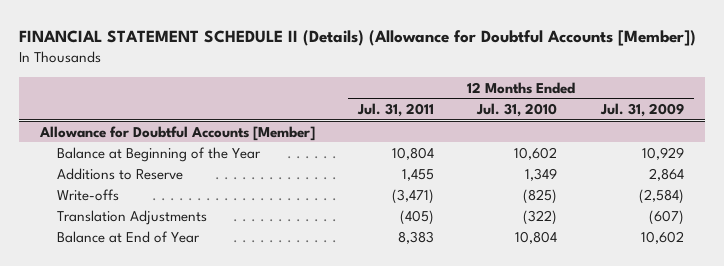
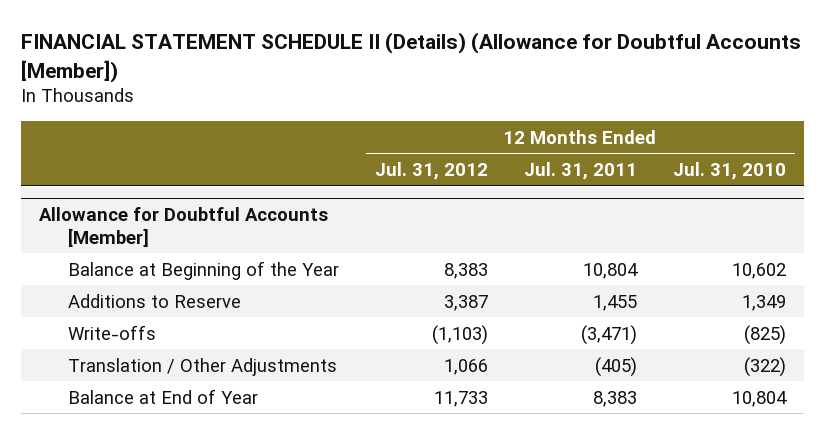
- | 12 Months Ended Jul. 31, 2011 | 12 Months Ended Jul. 31, 2010 | 12 Months Ended Jul. 31, 2009
+ | 12 Months Ended Jul. 31, 2012 | 12 Months Ended Jul. 31, 2011 | 12 Months Ended Jul. 31, 2010
@ Allowance for Doubtful Accounts [Member]
- Translation Adjustments | (405) | (322) | (607)
+ Translation / Other Adjustments | 1,066 | (405) | (322)

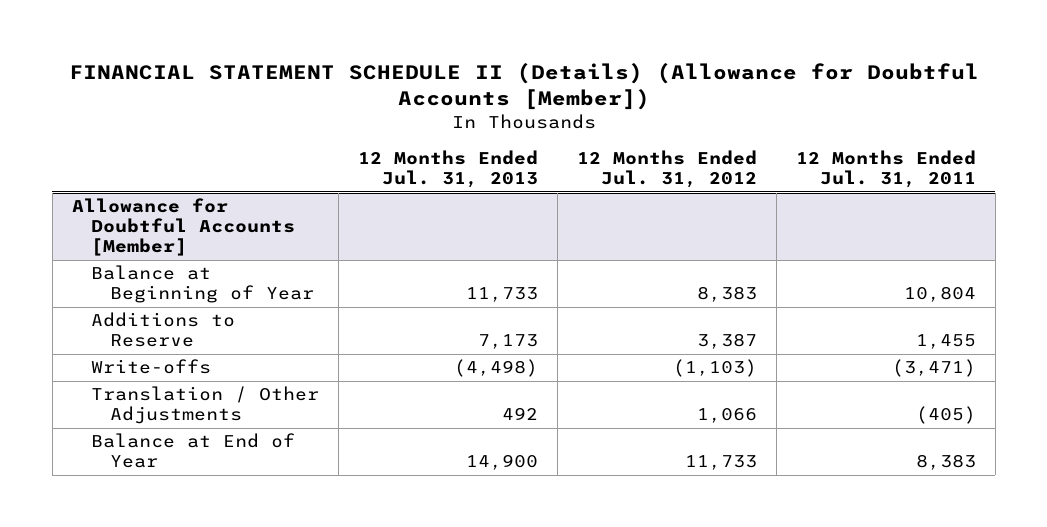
- | 12 Months Ended Jul. 31, 2012 | 12 Months Ended Jul. 31, 2011 | 12 Months Ended Jul. 31, 2010
+ | 12 Months Ended Jul. 31, 2013 | 12 Months Ended Jul. 31, 2012 | 12 Months Ended Jul. 31, 2011
@ Allowance for Doubtful Accounts [Member]
- Balance at Beginning of the Year | 8,383 | 10,804 | 10,602
+ Balance at Beginning of Year | 11,733 | 8,383 | 10,804

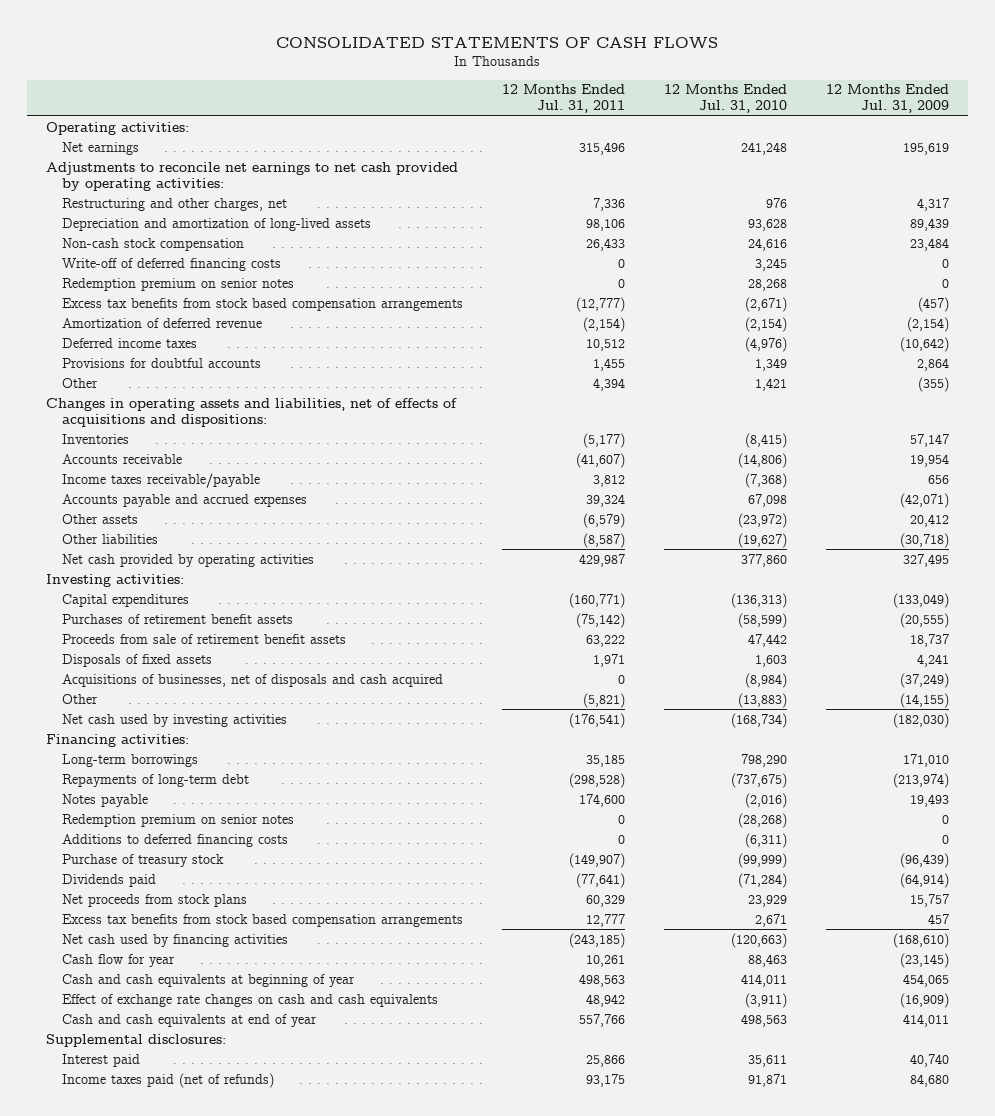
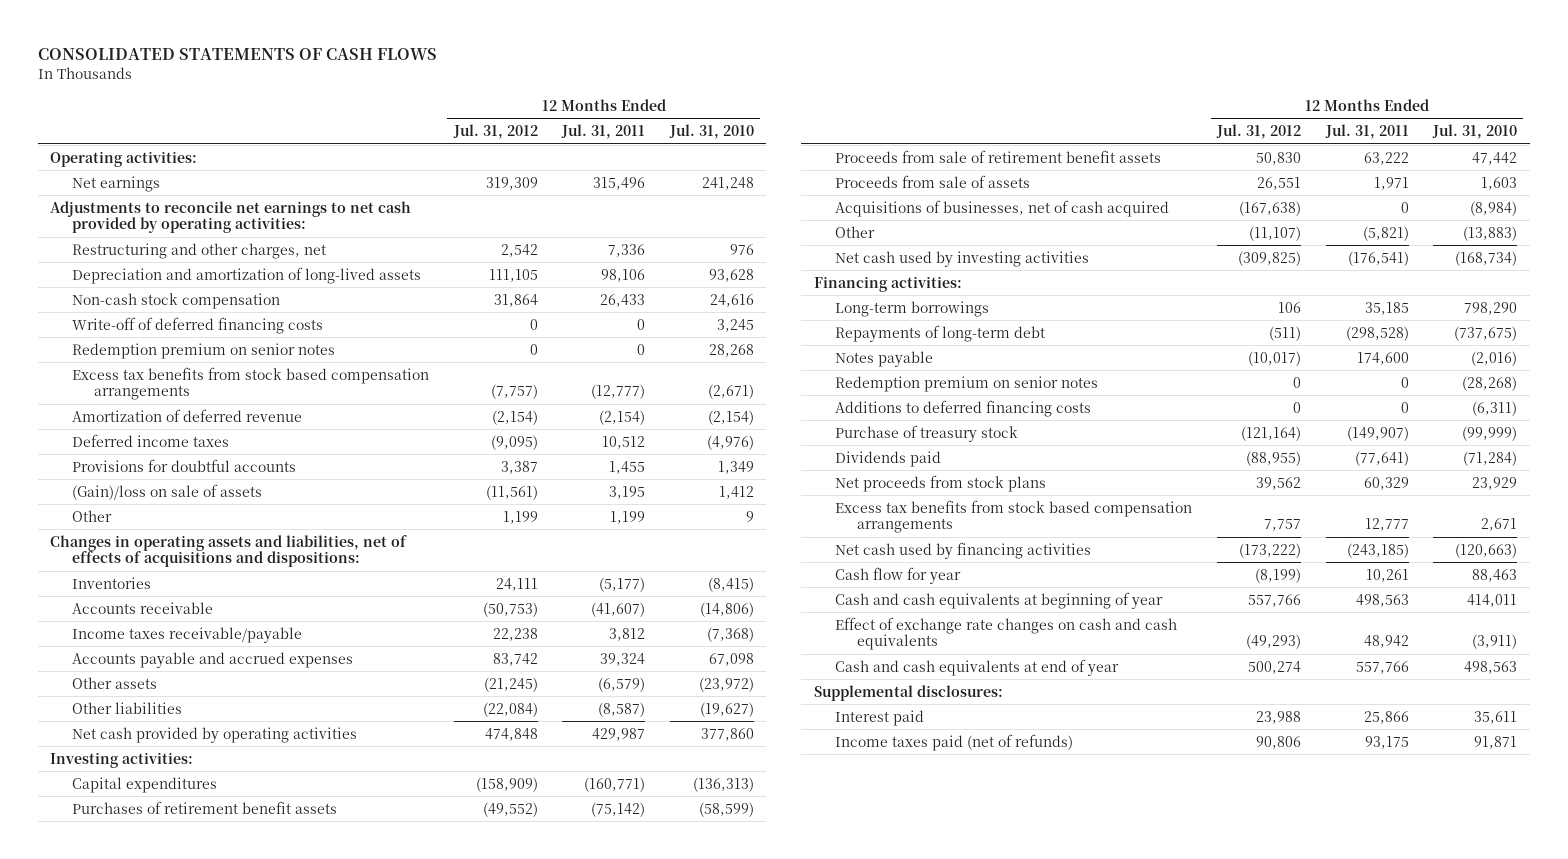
- | 12 Months Ended Jul. 31, 2011 | 12 Months Ended Jul. 31, 2010 | 12 Months Ended Jul. 31, 2009
+ | 12 Months Ended Jul. 31, 2012 | 12 Months Ended Jul. 31, 2011 | 12 Months Ended Jul. 31, 2010
- Other | 4,394 | 1,421 | (355)
+ (Gain)/loss on sale of assets | (11,561) | 3,195 | 1,412
+ Other | 1,199 | 1,199 | 9
- Disposals of fixed assets | 1,971 | 1,603 | 4,241
- Acquisitions of businesses, net of disposals and cash acquired | 0 | (8,984) | (37,249)
+ Proceeds from sale of assets | 26,551 | 1,971 | 1,603
+ Acquisitions of businesses, net of cash acquired | (167,638) | 0 | (8,984)

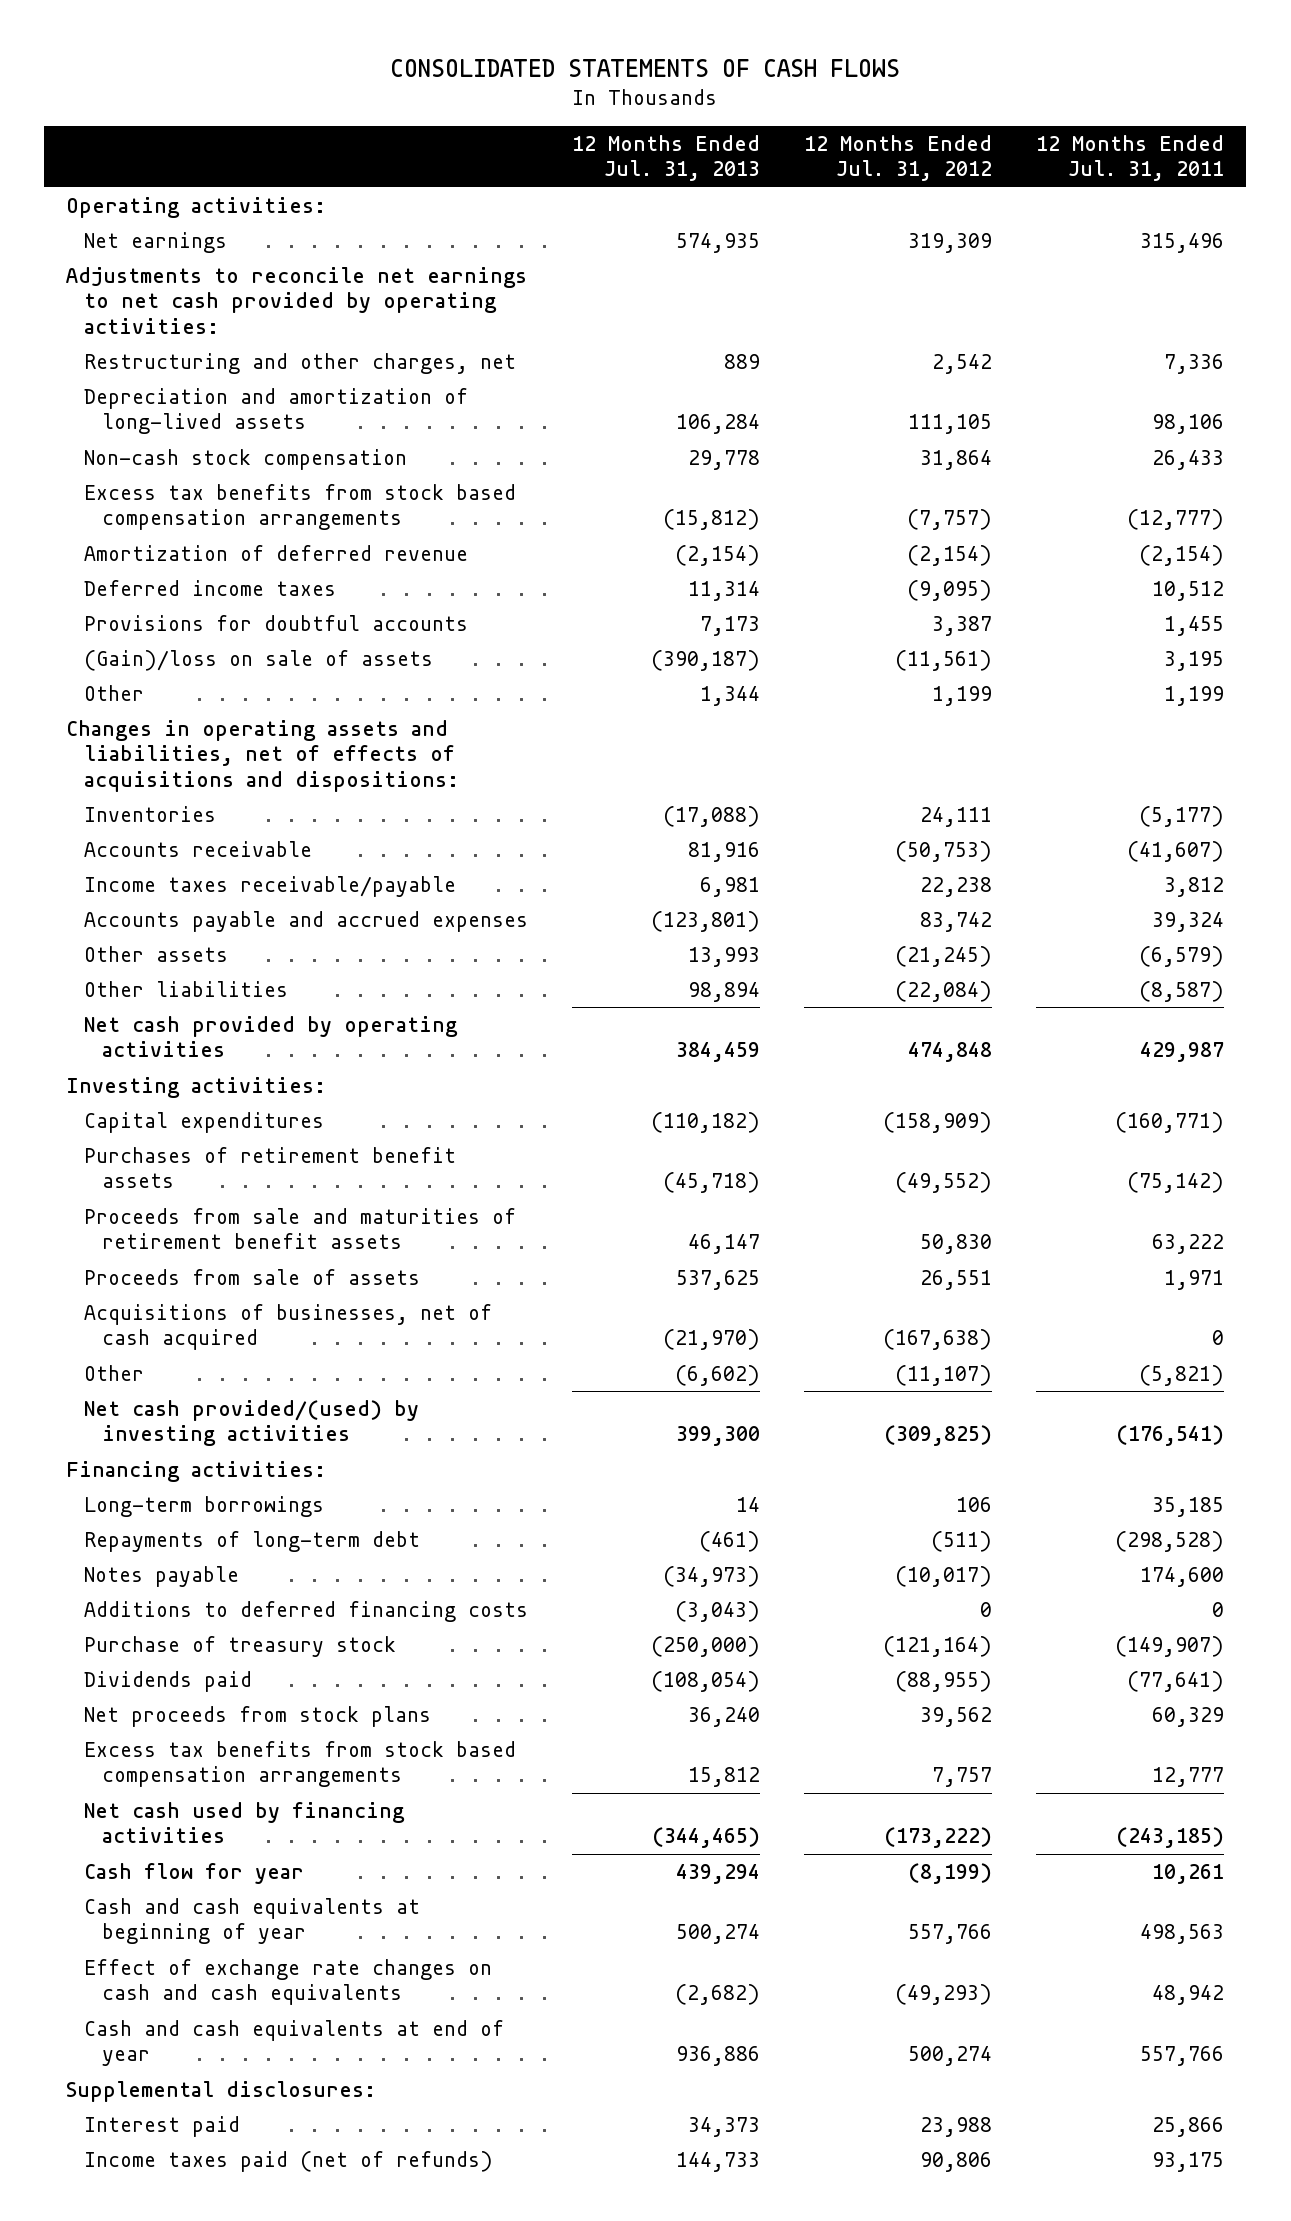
- | 12 Months Ended Jul. 31, 2012 | 12 Months Ended Jul. 31, 2011 | 12 Months Ended Jul. 31, 2010
+ | 12 Months Ended Jul. 31, 2013 | 12 Months Ended Jul. 31, 2012 | 12 Months Ended Jul. 31, 2011
- Write-off of deferred financing costs | 0 | 0 | 3,245
- Redemption premium on senior notes | 0 | 0 | 28,268
- Proceeds from sale of retirement benefit assets | 50,830 | 63,222 | 47,442
+ Proceeds from sale and maturities of retirement benefit assets | 46,147 | 50,830 | 63,222
- Net cash used by investing activities | (309,825) | (176,541) | (168,734)
+ Net cash provided/(used) by investing activities | 399,300 | (309,825) | (176,541)
- Redemption premium on senior notes | 0 | 0 | (28,268)

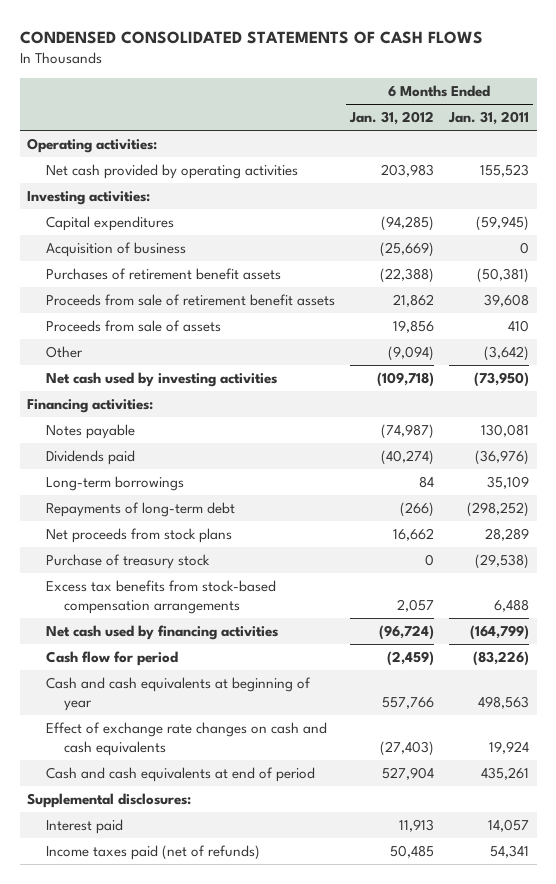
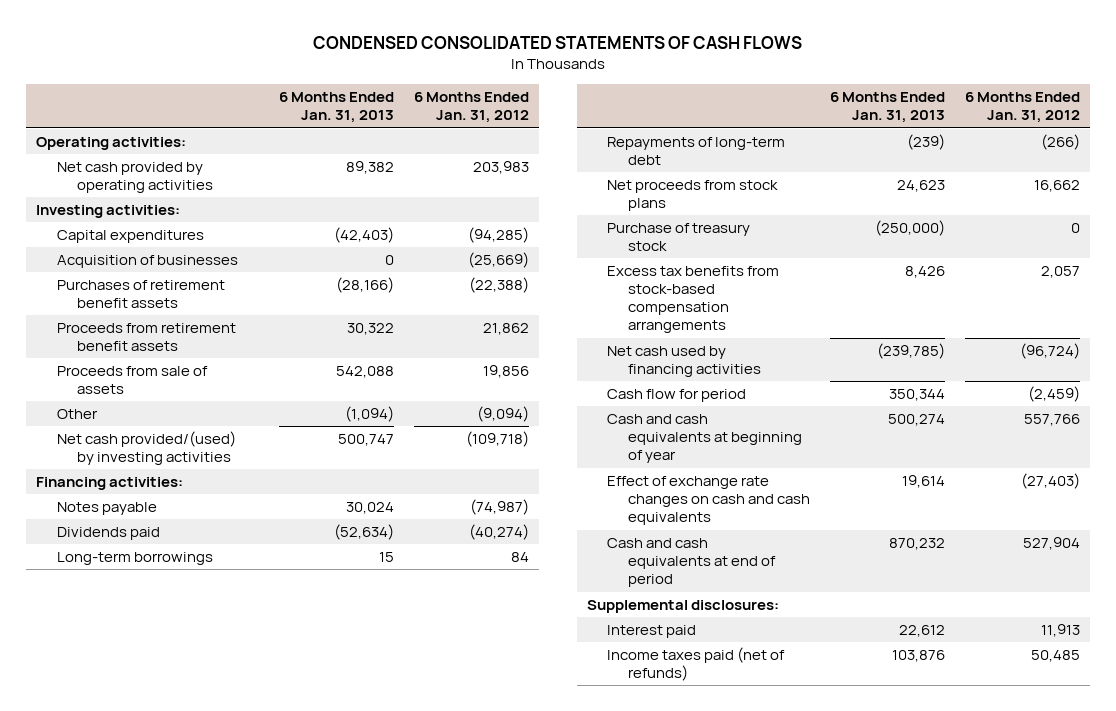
- | 6 Months Ended Jan. 31, 2012 | 6 Months Ended Jan. 31, 2011
+ | 6 Months Ended Jan. 31, 2013 | 6 Months Ended Jan. 31, 2012
- Acquisition of business | (25,669) | 0
+ Acquisition of businesses | 0 | (25,669)
- Proceeds from sale of retirement benefit assets | 21,862 | 39,608
+ Proceeds from retirement benefit assets | 30,322 | 21,862
- Net cash used by investing activities | (109,718) | (73,950)
+ Net cash provided/(used) by investing activities | 500,747 | (109,718)

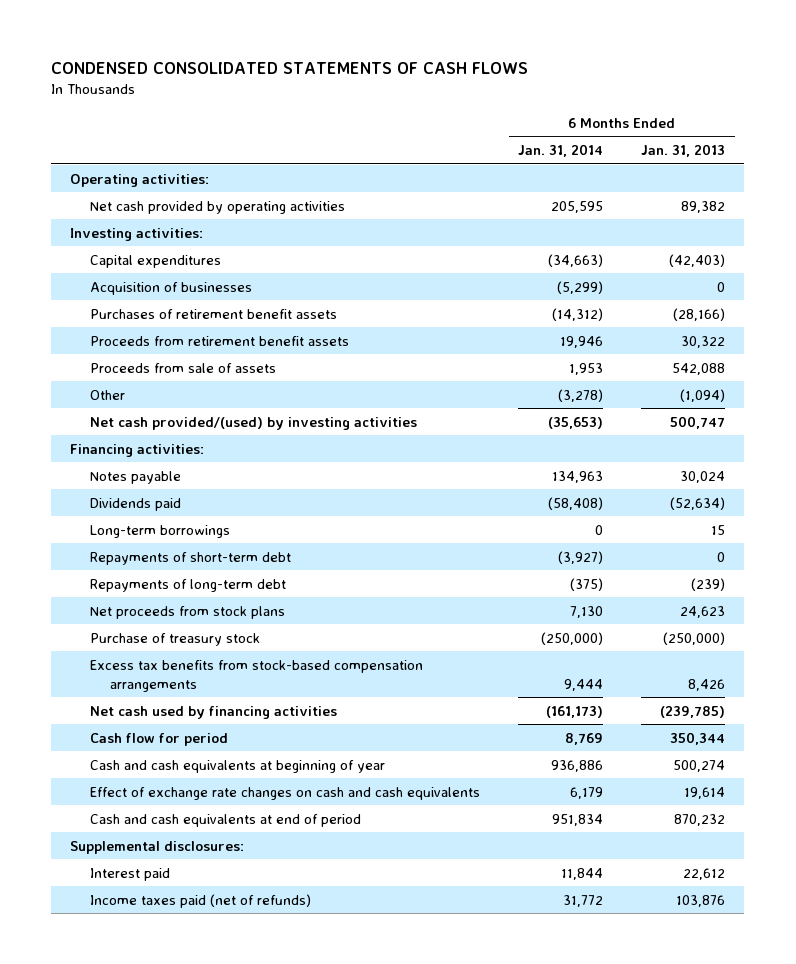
- | 6 Months Ended Jan. 31, 2013 | 6 Months Ended Jan. 31, 2012
+ | 6 Months Ended Jan. 31, 2014 | 6 Months Ended Jan. 31, 2013
+ Repayments of short-term debt | (3,927) | 0

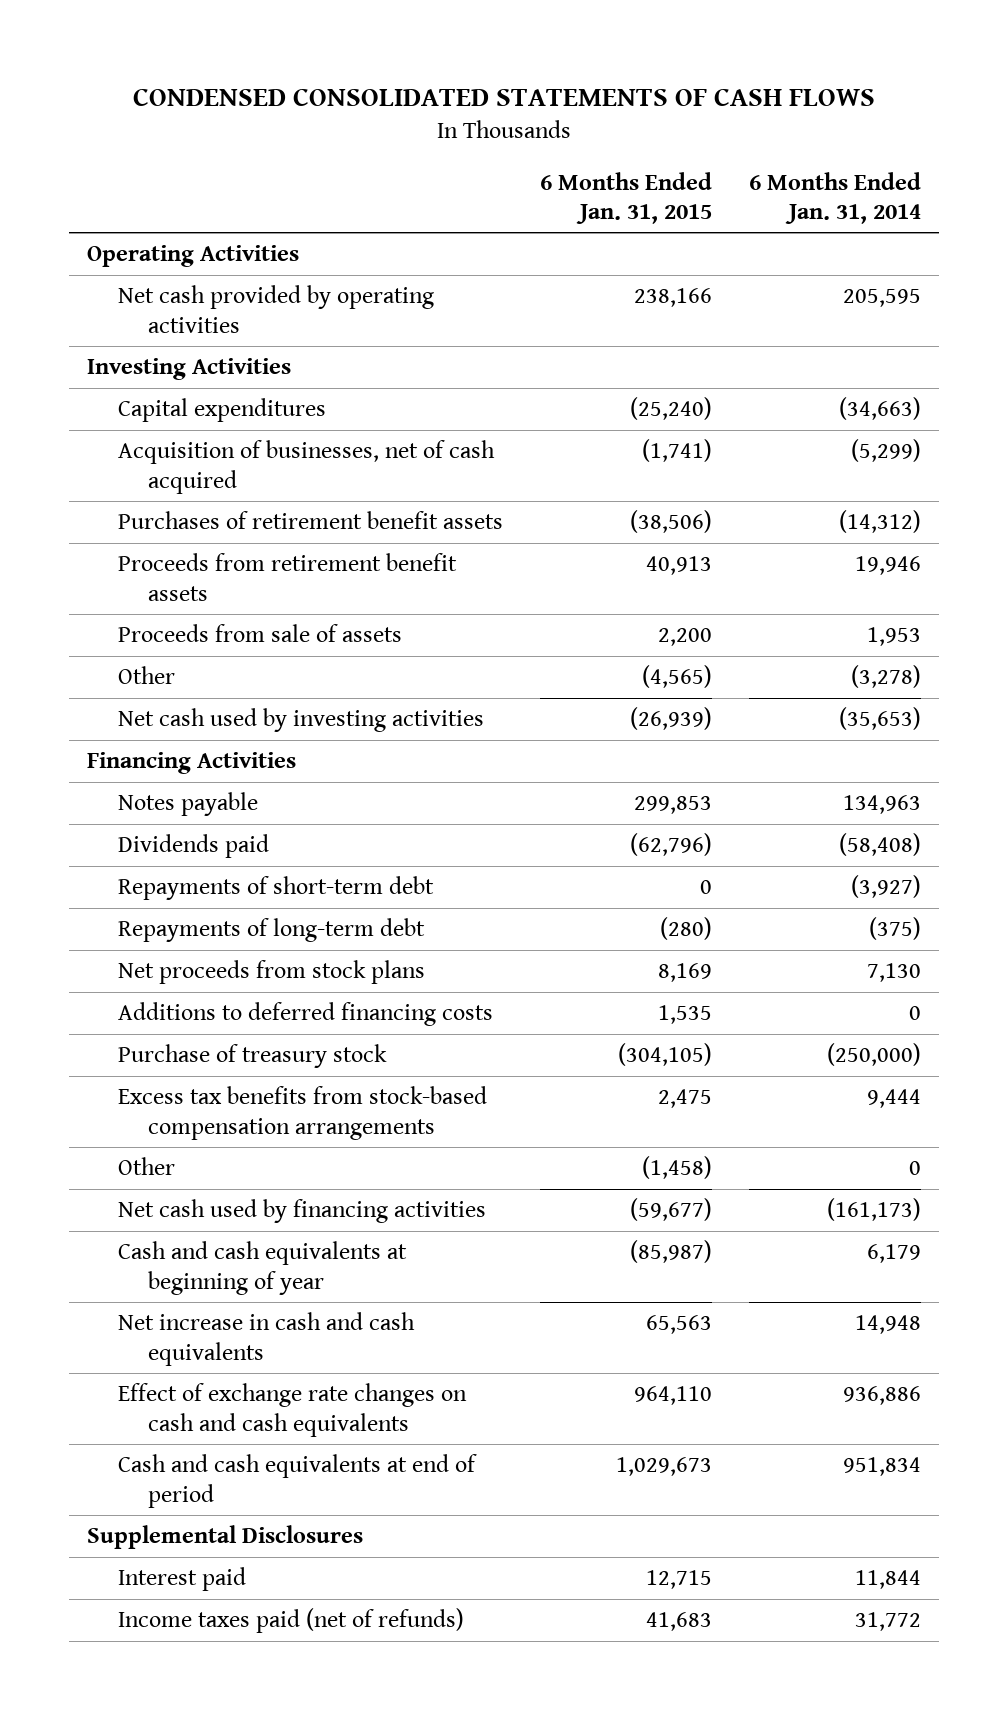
- | 6 Months Ended Jan. 31, 2014 | 6 Months Ended Jan. 31, 2013
+ | 6 Months Ended Jan. 31, 2015 | 6 Months Ended Jan. 31, 2014
- Operating activities:
+ Operating Activities
- Investing activities:
+ Investing Activities
- Acquisition of businesses | (5,299) | 0
+ Acquisition of businesses, net of cash acquired | (1,741) | (5,299)
- Net cash provided/(used) by investing activities | (35,653) | 500,747
- Financing activities:
+ Net cash used by investing activities | (26,939) | (35,653)
+ Financing Activities
- Long-term borrowings | 0 | 15
+ Additions to deferred financing costs | 1,535 | 0
+ Other | (1,458) | 0
- Cash flow for period | 8,769 | 350,344
- Cash and cash equivalents at beginning of year | 936,886 | 500,274
- Effect of exchange rate changes on cash and cash equivalents | 6,179 | 19,614
+ Cash and cash equivalents at beginning of year | (85,987) | 6,179
+ Net increase in cash and cash equivalents | 65,563 | 14,948
+ Effect of exchange rate changes on cash and cash equivalents | 964,110 | 936,886
- Supplemental disclosures:
+ Supplemental Disclosures

